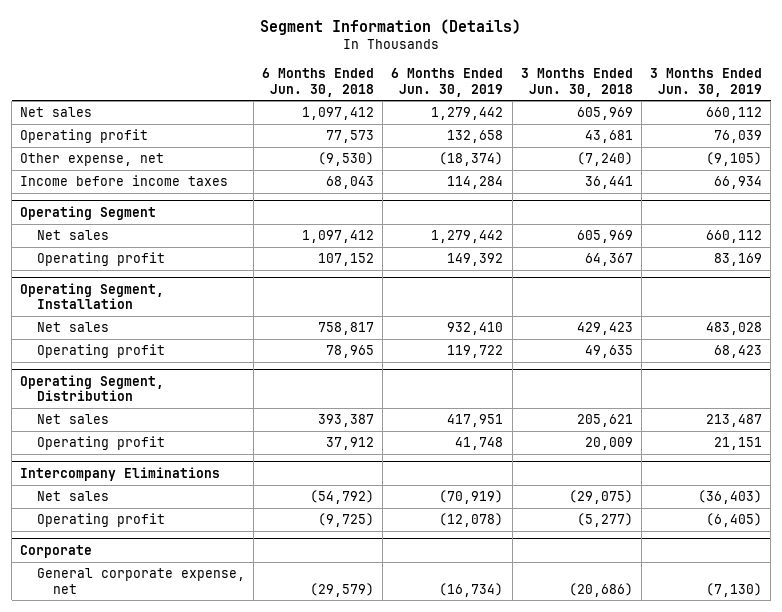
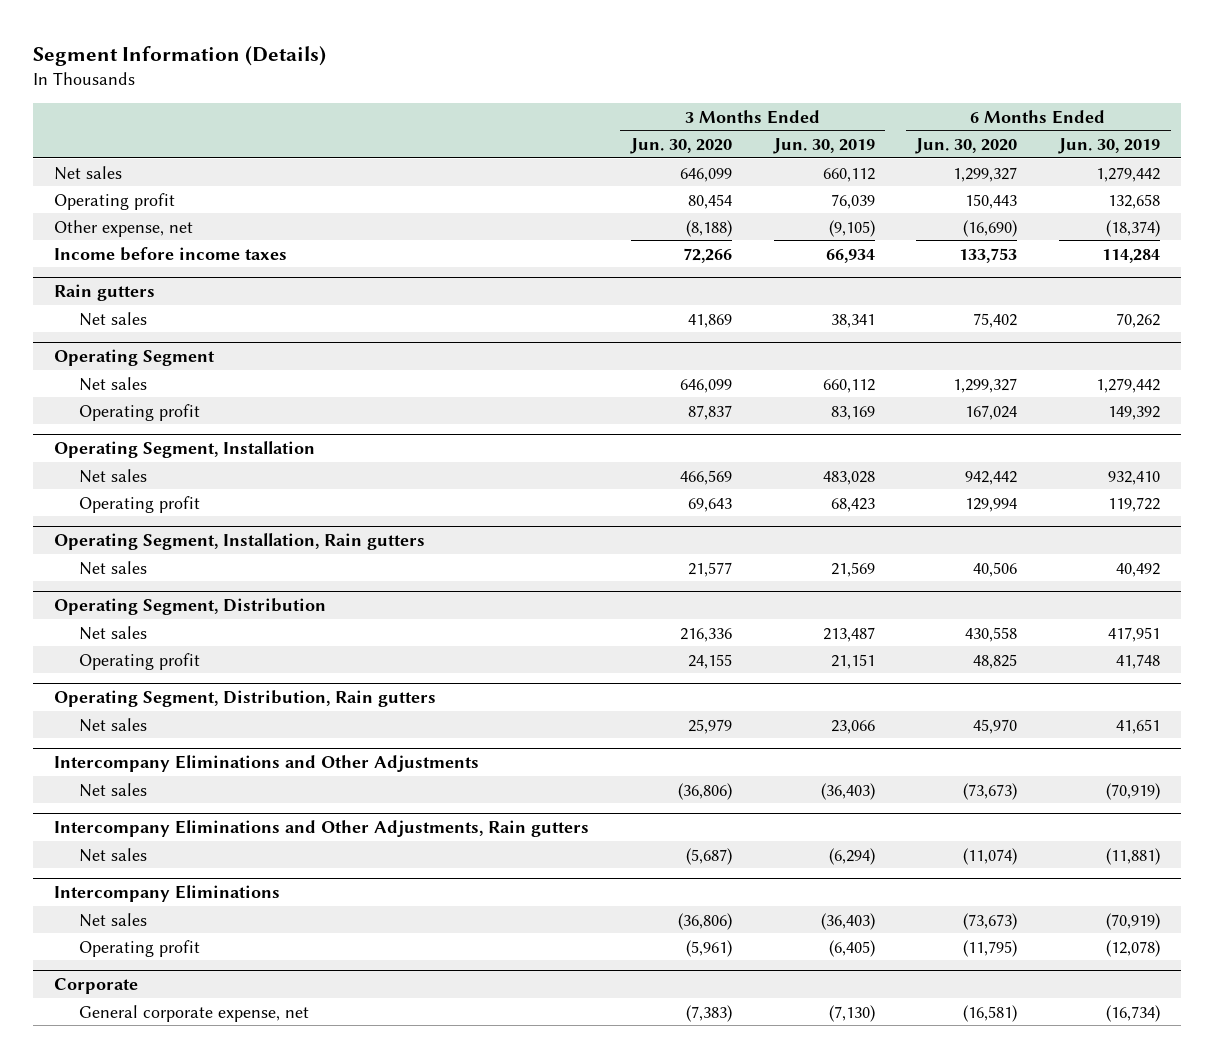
- | 6 Months Ended Jun. 30, 2018 | 6 Months Ended Jun. 30, 2019 | 3 Months Ended Jun. 30, 2018 | 3 Months Ended Jun. 30, 2019
+ | 3 Months Ended Jun. 30, 2020 | 3 Months Ended Jun. 30, 2019 | 6 Months Ended Jun. 30, 2020 | 6 Months Ended Jun. 30, 2019
+ Rain gutters
+ Net sales | 41,869 | 38,341 | 75,402 | 70,262
+ Operating Segment, Installation, Rain gutters
+ Net sales | 21,577 | 21,569 | 40,506 | 40,492
+ Operating Segment, Distribution, Rain gutters
+ Net sales | 25,979 | 23,066 | 45,970 | 41,651
+ Intercompany Eliminations and Other Adjustments
+ Net sales | (36,806) | (36,403) | (73,673) | (70,919)
+ Intercompany Eliminations and Other Adjustments, Rain gutters
+ Net sales | (5,687) | (6,294) | (11,074) | (11,881)

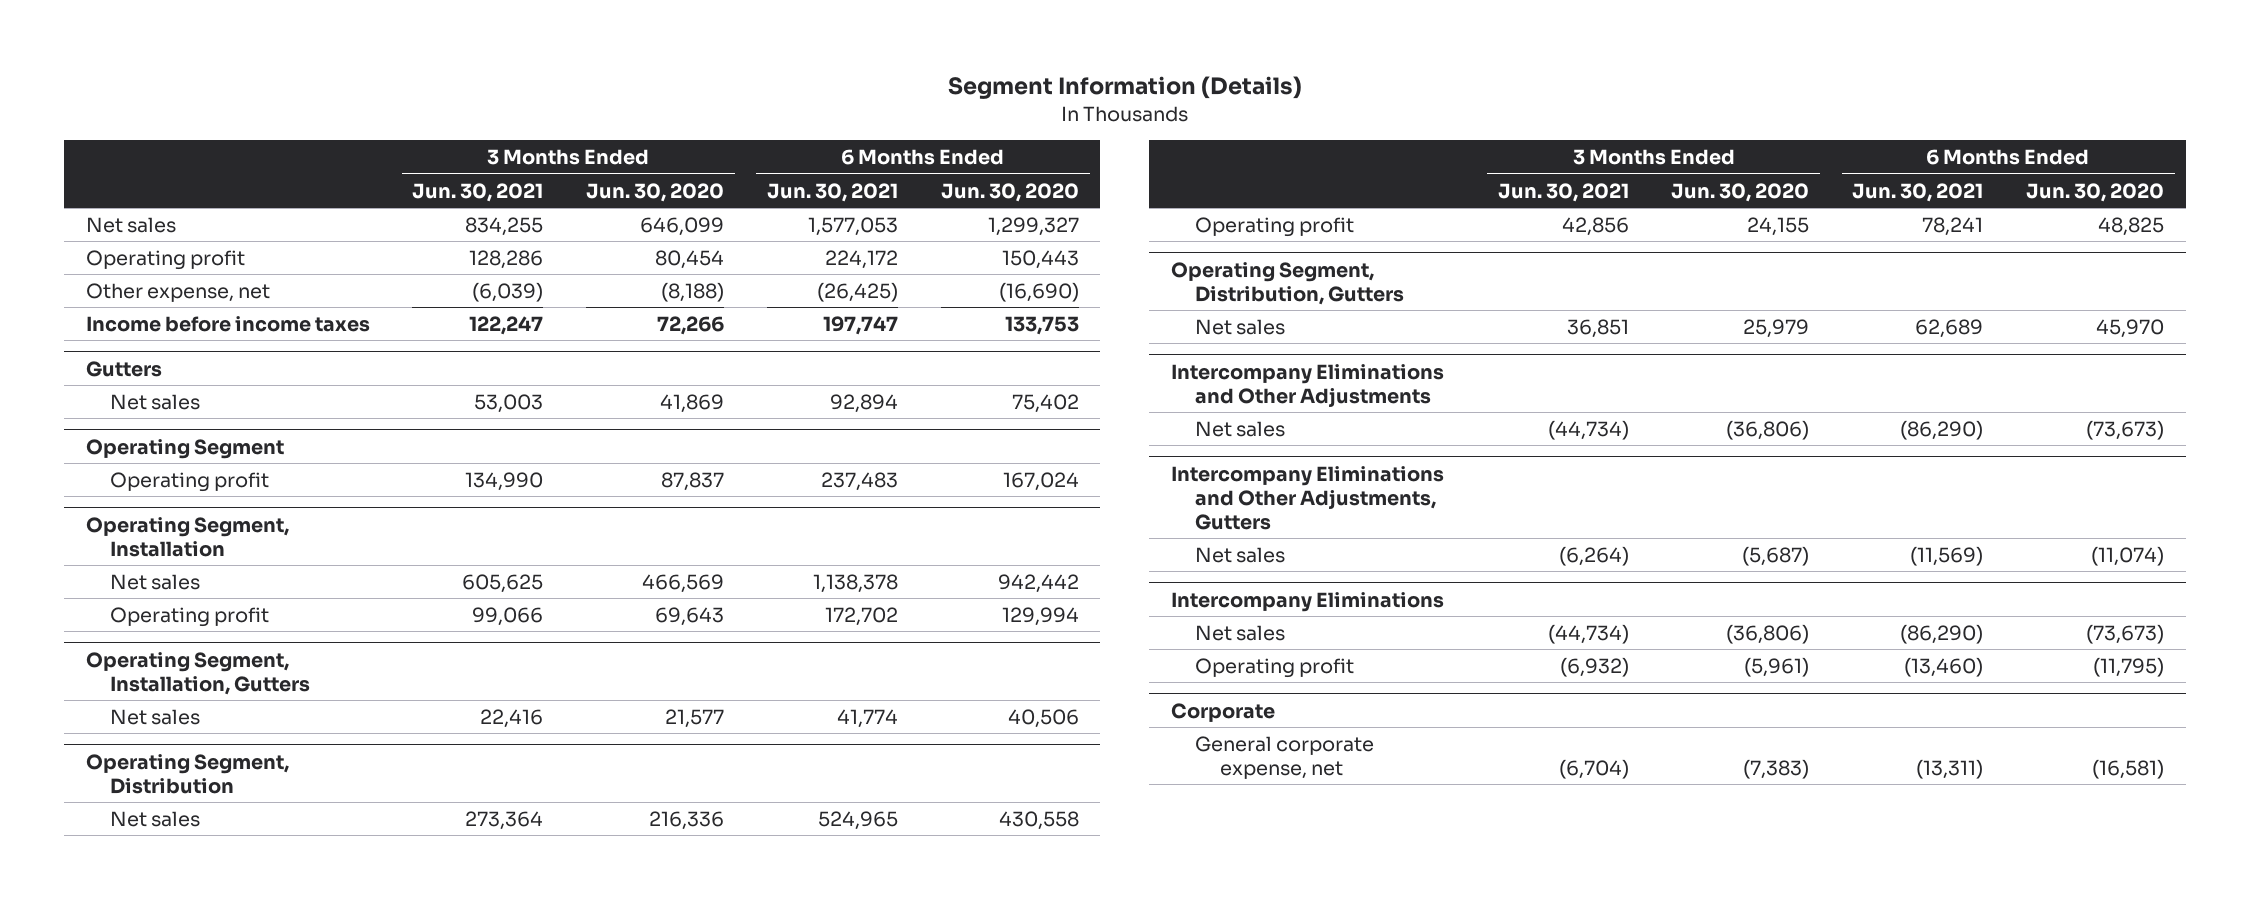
- | 3 Months Ended Jun. 30, 2020 | 3 Months Ended Jun. 30, 2019 | 6 Months Ended Jun. 30, 2020 | 6 Months Ended Jun. 30, 2019
+ | 3 Months Ended Jun. 30, 2021 | 3 Months Ended Jun. 30, 2020 | 6 Months Ended Jun. 30, 2021 | 6 Months Ended Jun. 30, 2020
- Rain gutters
+ Gutters
@ Operating Segment
- Net sales | 646,099 | 660,112 | 1,299,327 | 1,279,442
- Operating Segment, Installation, Rain gutters
+ Operating Segment, Installation, Gutters
- Operating Segment, Distribution, Rain gutters
+ Operating Segment, Distribution, Gutters
- Intercompany Eliminations and Other Adjustments, Rain gutters
+ Intercompany Eliminations and Other Adjustments, Gutters

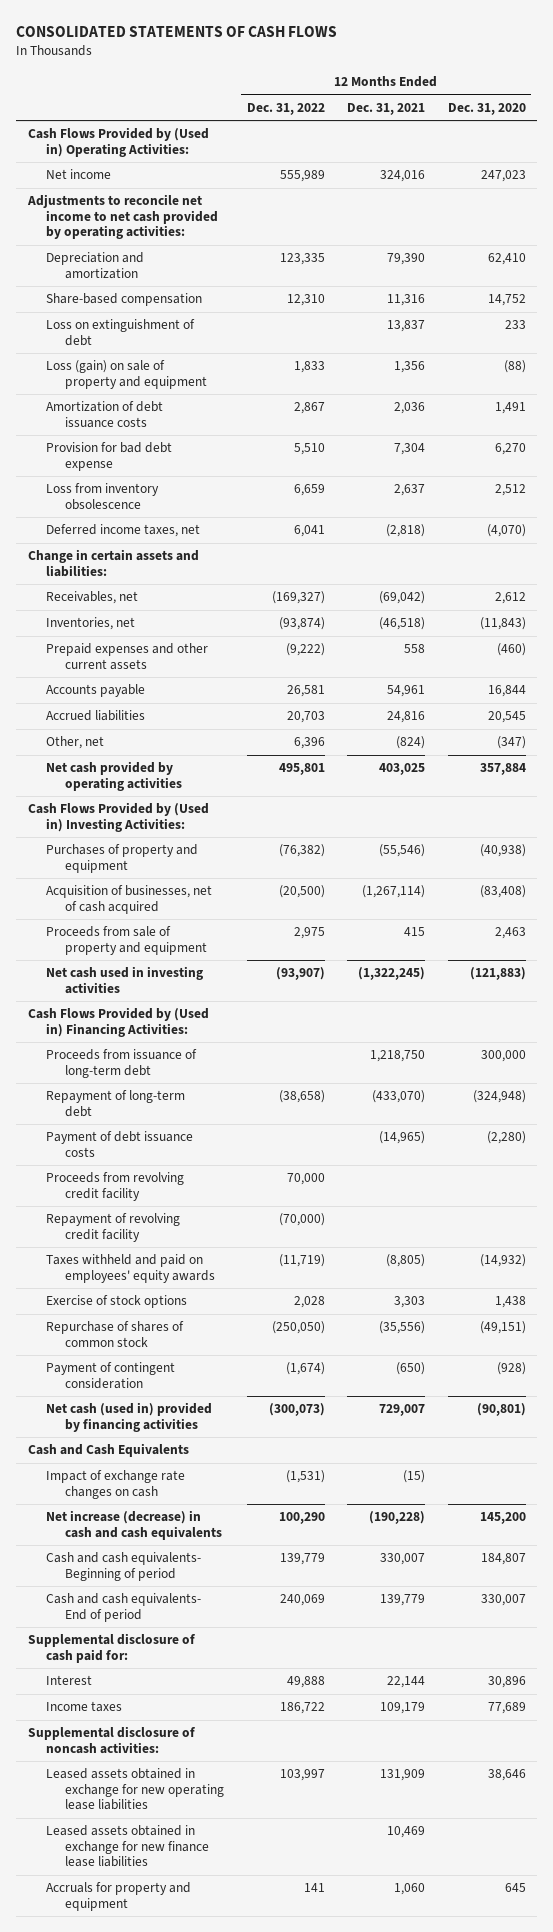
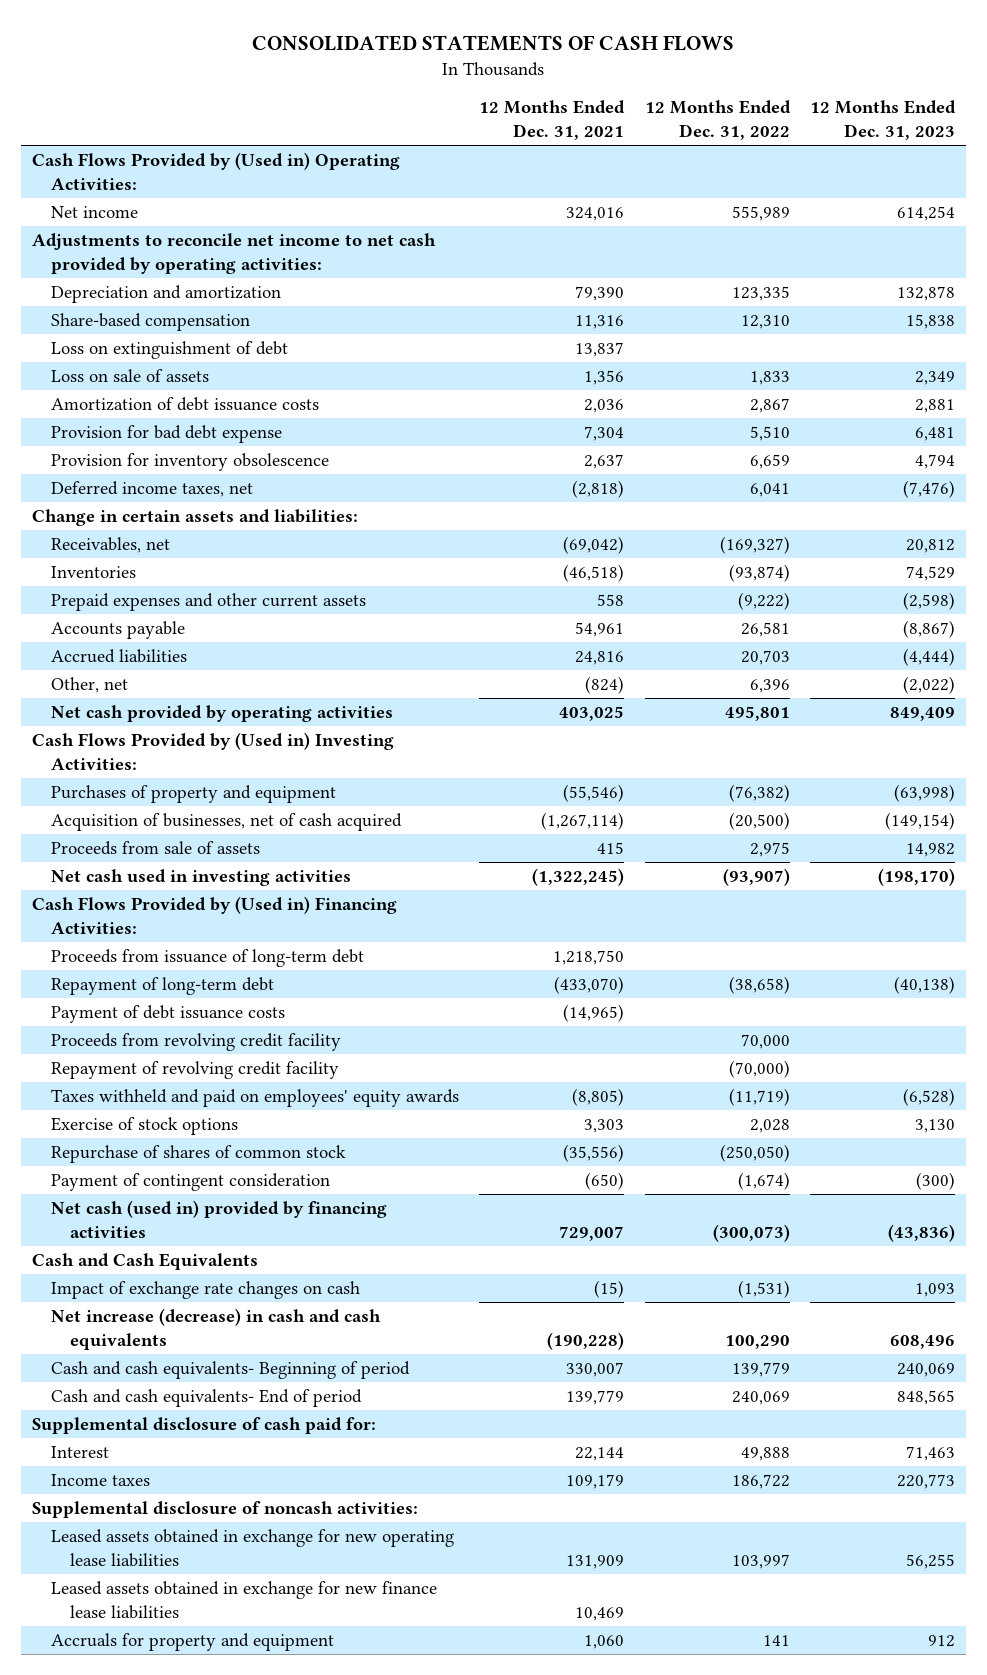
- | 12 Months Ended Dec. 31, 2022 | 12 Months Ended Dec. 31, 2021 | 12 Months Ended Dec. 31, 2020
+ | 12 Months Ended Dec. 31, 2021 | 12 Months Ended Dec. 31, 2022 | 12 Months Ended Dec. 31, 2023
- Loss (gain) on sale of property and equipment | 1,833 | 1,356 | (88)
+ Loss on sale of assets | 1,356 | 1,833 | 2,349
- Loss from inventory obsolescence | 6,659 | 2,637 | 2,512
+ Provision for inventory obsolescence | 2,637 | 6,659 | 4,794
- Inventories, net | (93,874) | (46,518) | (11,843)
+ Inventories | (46,518) | (93,874) | 74,529
- Proceeds from sale of property and equipment | 2,975 | 415 | 2,463
+ Proceeds from sale of assets | 415 | 2,975 | 14,982

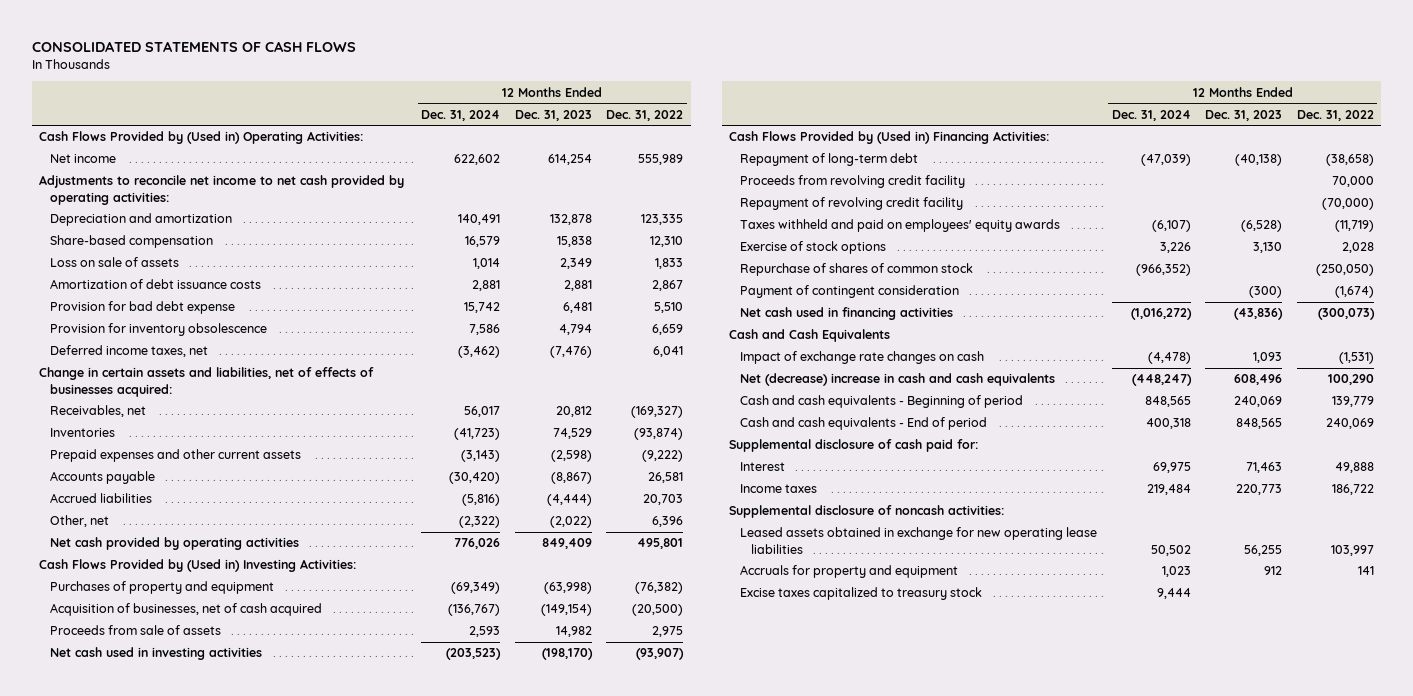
- | 12 Months Ended Dec. 31, 2021 | 12 Months Ended Dec. 31, 2022 | 12 Months Ended Dec. 31, 2023
+ | 12 Months Ended Dec. 31, 2024 | 12 Months Ended Dec. 31, 2023 | 12 Months Ended Dec. 31, 2022
- Loss on extinguishment of debt | 13,837 | |
- Change in certain assets and liabilities:
+ Change in certain assets and liabilities, net of effects of businesses acquired:
- Proceeds from issuance of long-term debt | 1,218,750 | |
- Payment of debt issuance costs | (14,965) | |
- Net cash (used in) provided by financing activities | 729,007 | (300,073) | (43,836)
+ Net cash used in financing activities | (1,016,272) | (43,836) | (300,073)
- Net increase (decrease) in cash and cash equivalents | (190,228) | 100,290 | 608,496
- Cash and cash equivalents- Beginning of period | 330,007 | 139,779 | 240,069
- Cash and cash equivalents- End of period | 139,779 | 240,069 | 848,565
+ Net (decrease) increase in cash and cash equivalents | (448,247) | 608,496 | 100,290
+ Cash and cash equivalents - Beginning of period | 848,565 | 240,069 | 139,779
+ Cash and cash equivalents - End of period | 400,318 | 848,565 | 240,069
- Leased assets obtained in exchange for new finance lease liabilities | 10,469 | |
+ Excise taxes capitalized to treasury stock | 9,444 | |

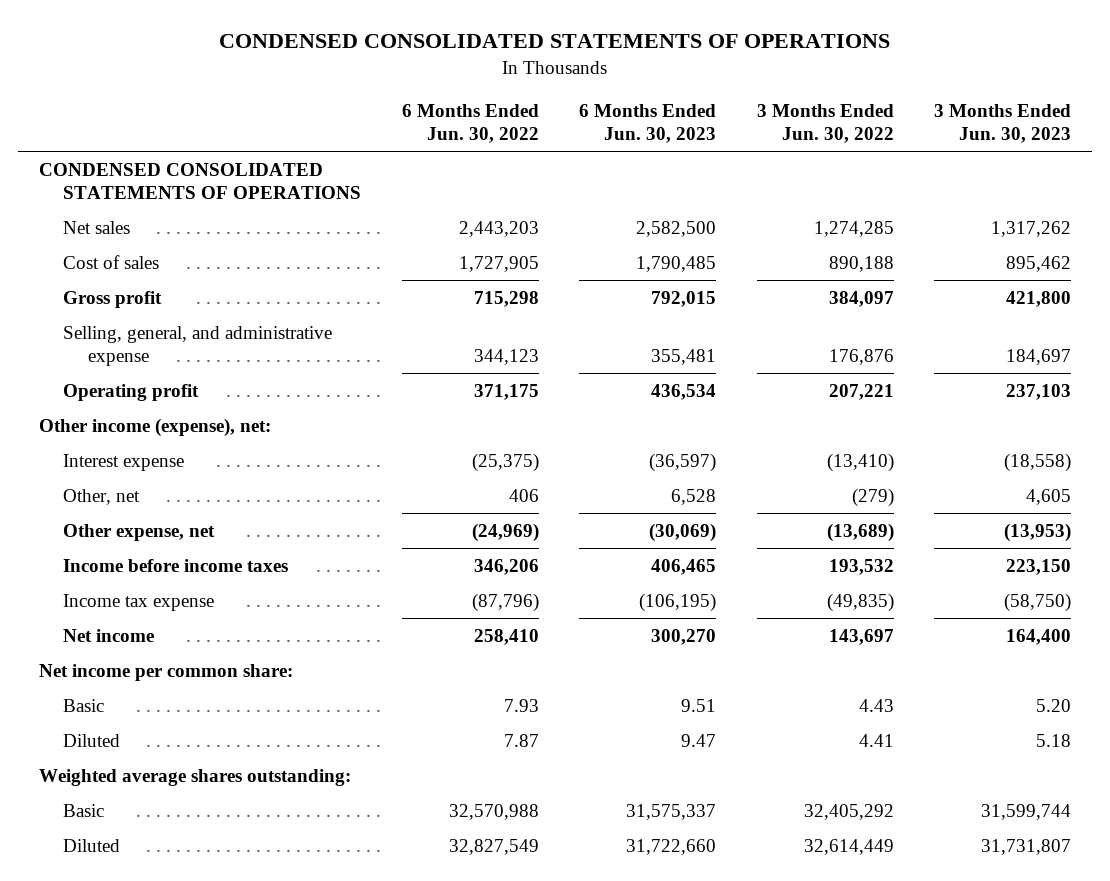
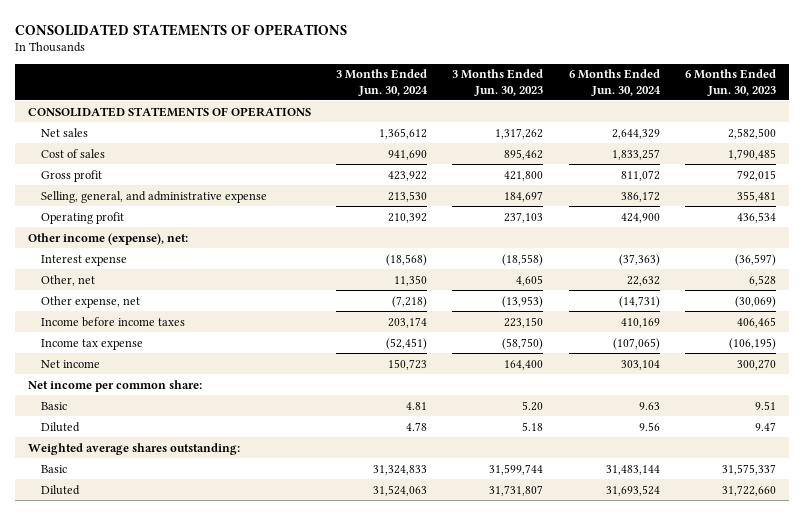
- CONDENSED CONSOLIDATED STATEMENTS OF OPERATIONS
+ CONSOLIDATED STATEMENTS OF OPERATIONS
- | 6 Months Ended Jun. 30, 2022 | 6 Months Ended Jun. 30, 2023 | 3 Months Ended Jun. 30, 2022 | 3 Months Ended Jun. 30, 2023
+ | 3 Months Ended Jun. 30, 2024 | 3 Months Ended Jun. 30, 2023 | 6 Months Ended Jun. 30, 2024 | 6 Months Ended Jun. 30, 2023
- CONDENSED CONSOLIDATED STATEMENTS OF OPERATIONS
+ CONSOLIDATED STATEMENTS OF OPERATIONS

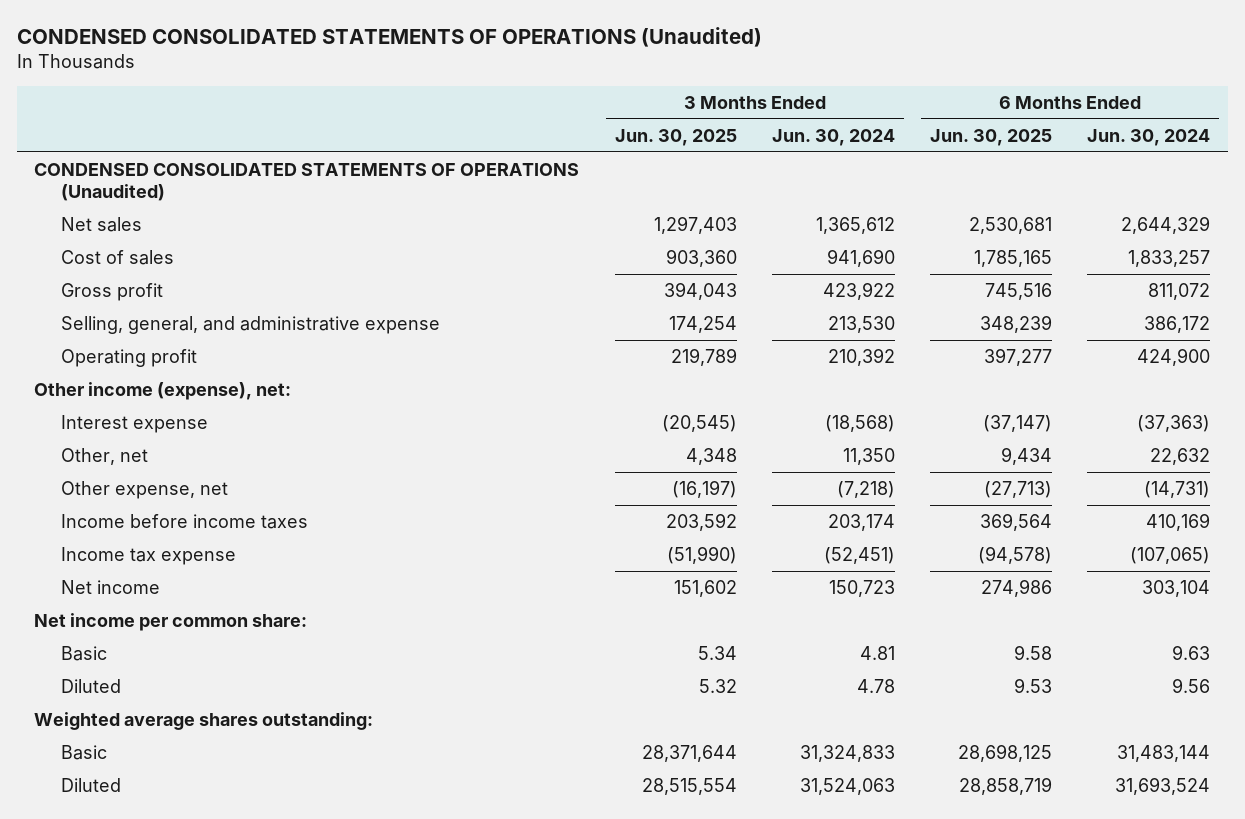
- CONSOLIDATED STATEMENTS OF OPERATIONS
+ CONDENSED CONSOLIDATED STATEMENTS OF OPERATIONS (Unaudited)
- | 3 Months Ended Jun. 30, 2024 | 3 Months Ended Jun. 30, 2023 | 6 Months Ended Jun. 30, 2024 | 6 Months Ended Jun. 30, 2023
+ | 3 Months Ended Jun. 30, 2025 | 3 Months Ended Jun. 30, 2024 | 6 Months Ended Jun. 30, 2025 | 6 Months Ended Jun. 30, 2024
- CONSOLIDATED STATEMENTS OF OPERATIONS
+ CONDENSED CONSOLIDATED STATEMENTS OF OPERATIONS (Unaudited)

